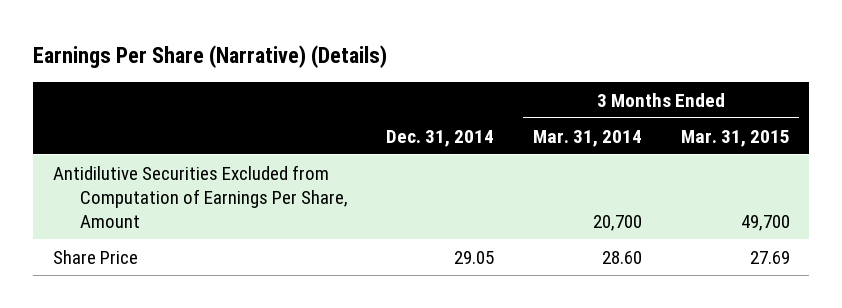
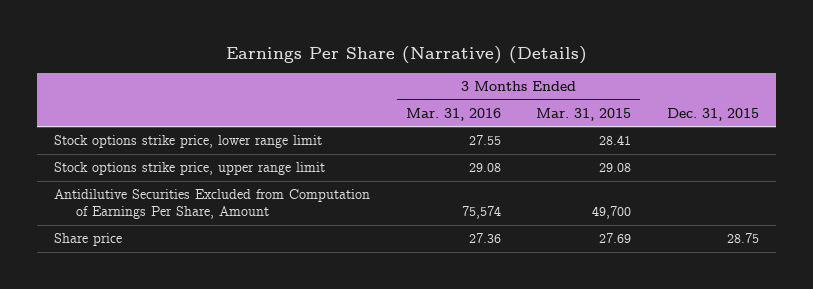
- | Dec. 31, 2014 | 3 Months Ended Mar. 31, 2014 | 3 Months Ended Mar. 31, 2015
+ | 3 Months Ended Mar. 31, 2016 | 3 Months Ended Mar. 31, 2015 | Dec. 31, 2015
+ Stock options strike price, lower range limit | 27.55 | 28.41 |
+ Stock options strike price, upper range limit | 29.08 | 29.08 |
- Share Price | 29.05 | 28.60 | 27.69
+ Share price | 27.36 | 27.69 | 28.75

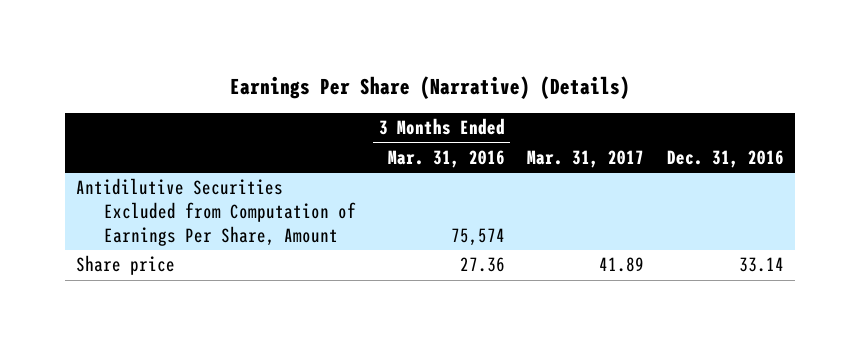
- | 3 Months Ended Mar. 31, 2016 | 3 Months Ended Mar. 31, 2015 | Dec. 31, 2015
+ | 3 Months Ended Mar. 31, 2016 | Mar. 31, 2017 | Dec. 31, 2016
- Stock options strike price, lower range limit | 27.55 | 28.41 |
- Stock options strike price, upper range limit | 29.08 | 29.08 |

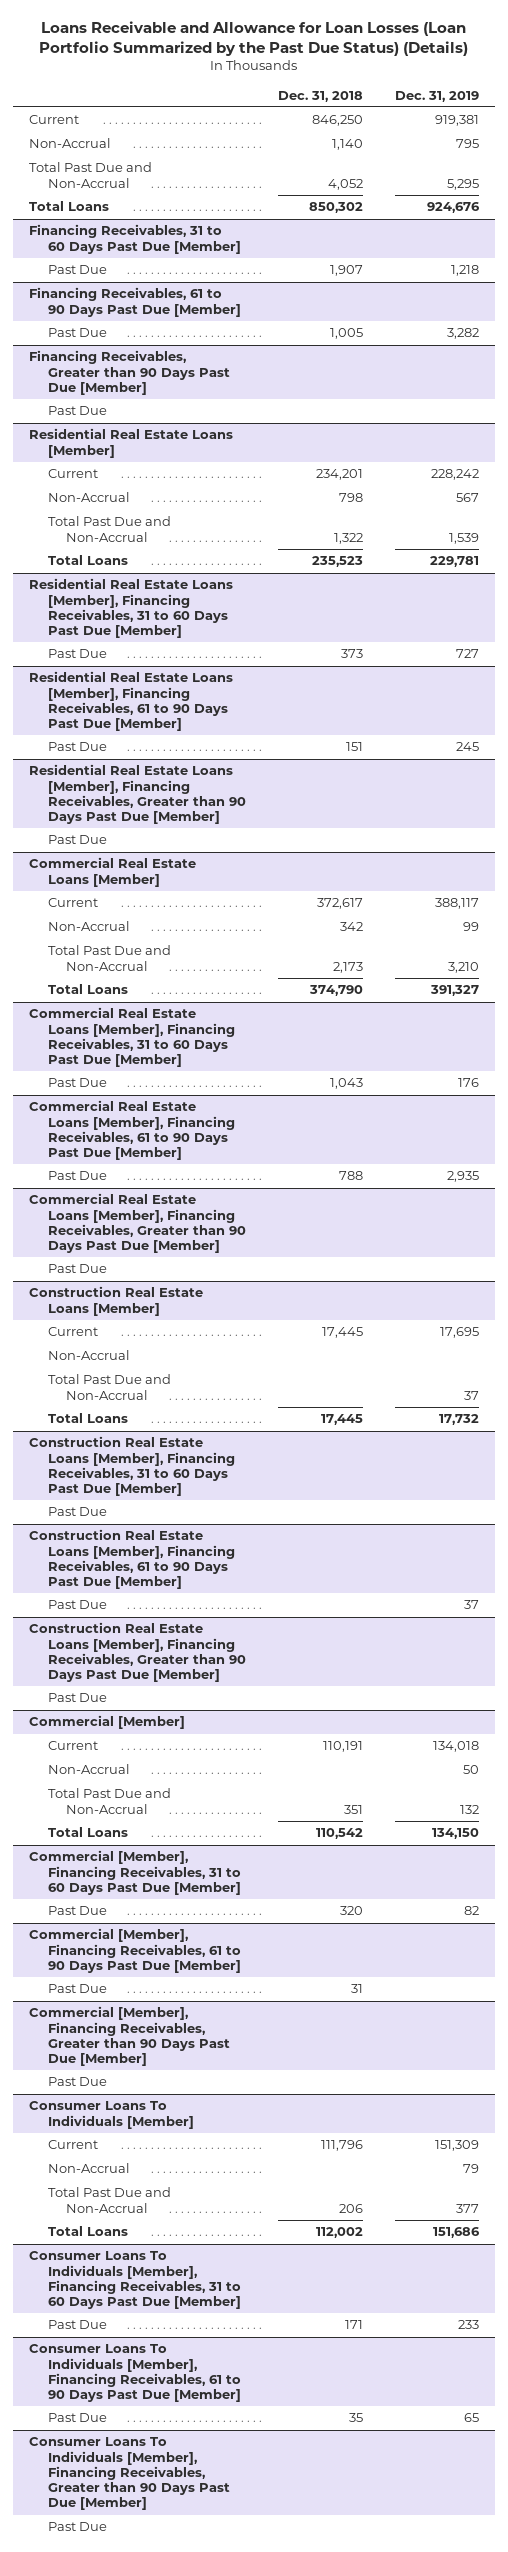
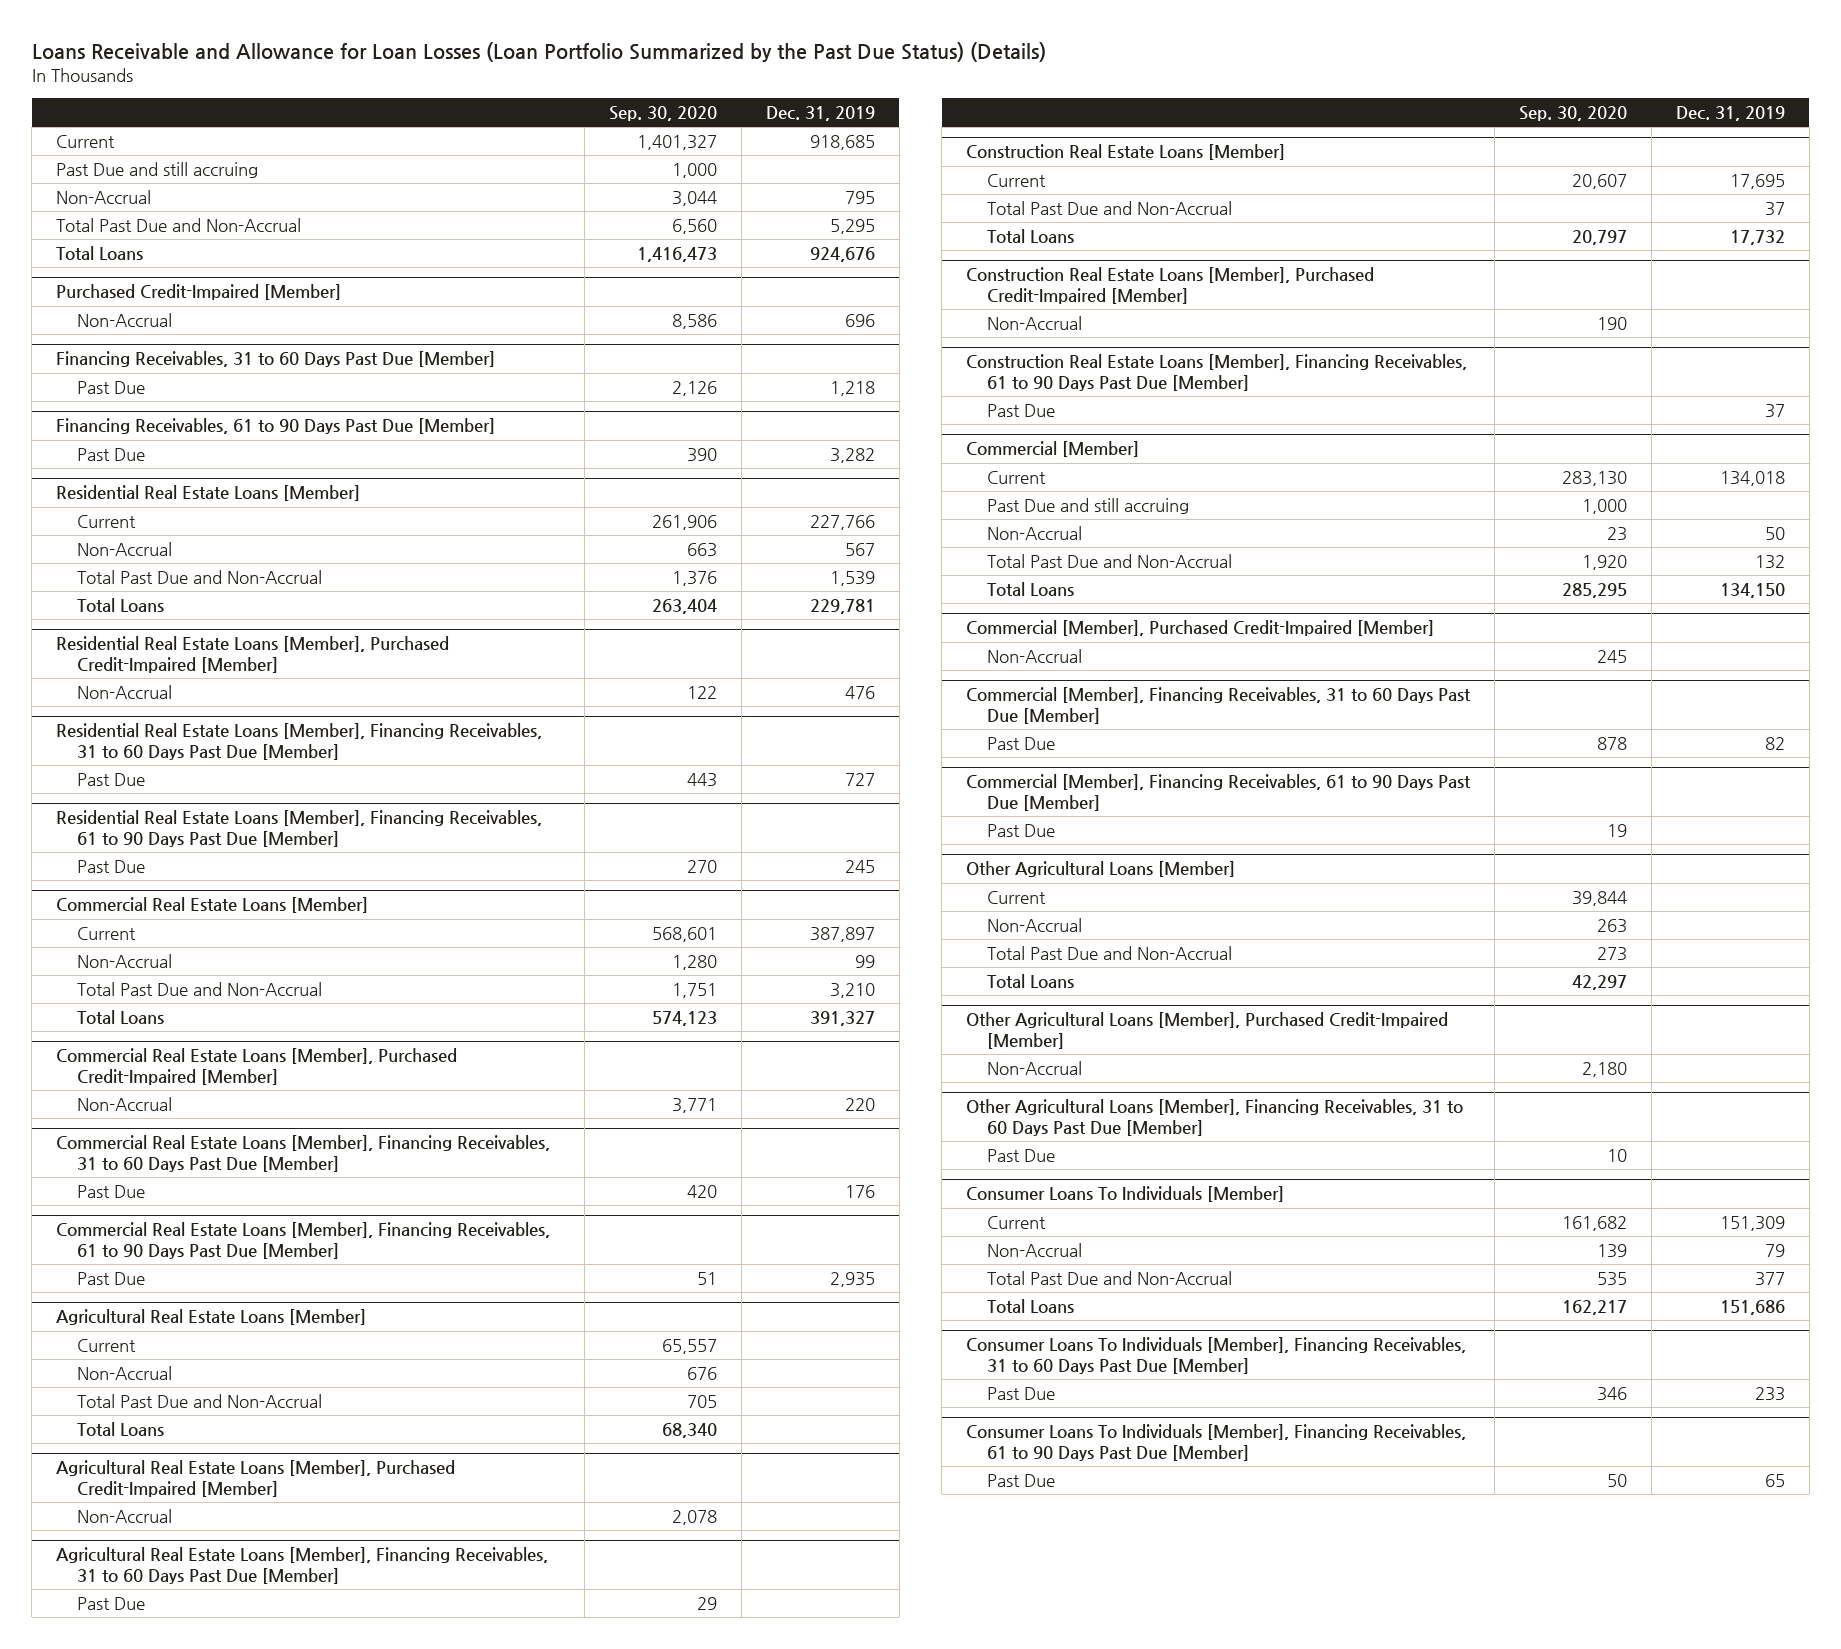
- | Dec. 31, 2018 | Dec. 31, 2019
+ | Sep. 30, 2020 | Dec. 31, 2019
- Current | 846,250 | 919,381
+ Current | 1,401,327 | 918,685
+ Past Due and still accruing | 1,000 |
+ Purchased Credit-Impaired [Member]
+ Non-Accrual | 8,586 | 696
- Financing Receivables, Greater than 90 Days Past Due [Member]
- Past Due
@ Residential Real Estate Loans [Member]
- Current | 234,201 | 228,242
+ Current | 261,906 | 227,766
+ Residential Real Estate Loans [Member], Purchased Credit-Impaired [Member]
+ Non-Accrual | 122 | 476
- Residential Real Estate Loans [Member], Financing Receivables, Greater than 90 Days Past Due [Member]
- Past Due
@ Commercial Real Estate Loans [Member]
- Current | 372,617 | 388,117
+ Current | 568,601 | 387,897
+ Commercial Real Estate Loans [Member], Purchased Credit-Impaired [Member]
+ Non-Accrual | 3,771 | 220
- Commercial Real Estate Loans [Member], Financing Receivables, Greater than 90 Days Past Due [Member]
+ Agricultural Real Estate Loans [Member]
+ Current | 65,557 |
+ Non-Accrual | 676 |
+ Total Past Due and Non-Accrual | 705 |
+ Total Loans | 68,340 |
+ Agricultural Real Estate Loans [Member], Purchased Credit-Impaired [Member]
+ Non-Accrual | 2,078 |
+ Agricultural Real Estate Loans [Member], Financing Receivables, 31 to 60 Days Past Due [Member]
@ Construction Real Estate Loans [Member]
- Non-Accrual
- Construction Real Estate Loans [Member], Financing Receivables, 31 to 60 Days Past Due [Member]
- Past Due
+ Construction Real Estate Loans [Member], Purchased Credit-Impaired [Member]
+ Non-Accrual | 190 |
- Construction Real Estate Loans [Member], Financing Receivables, Greater than 90 Days Past Due [Member]
- Past Due
@ Commercial [Member]
+ Past Due and still accruing | 1,000 |
+ Commercial [Member], Purchased Credit-Impaired [Member]
+ Non-Accrual | 245 |
- Commercial [Member], Financing Receivables, Greater than 90 Days Past Due [Member]
+ Other Agricultural Loans [Member]
+ Current | 39,844 |
+ Non-Accrual | 263 |
+ Total Past Due and Non-Accrual | 273 |
+ Total Loans | 42,297 |
+ Other Agricultural Loans [Member], Purchased Credit-Impaired [Member]
+ Non-Accrual | 2,180 |
+ Other Agricultural Loans [Member], Financing Receivables, 31 to 60 Days Past Due [Member]
- Consumer Loans To Individuals [Member], Financing Receivables, Greater than 90 Days Past Due [Member]
- Past Due

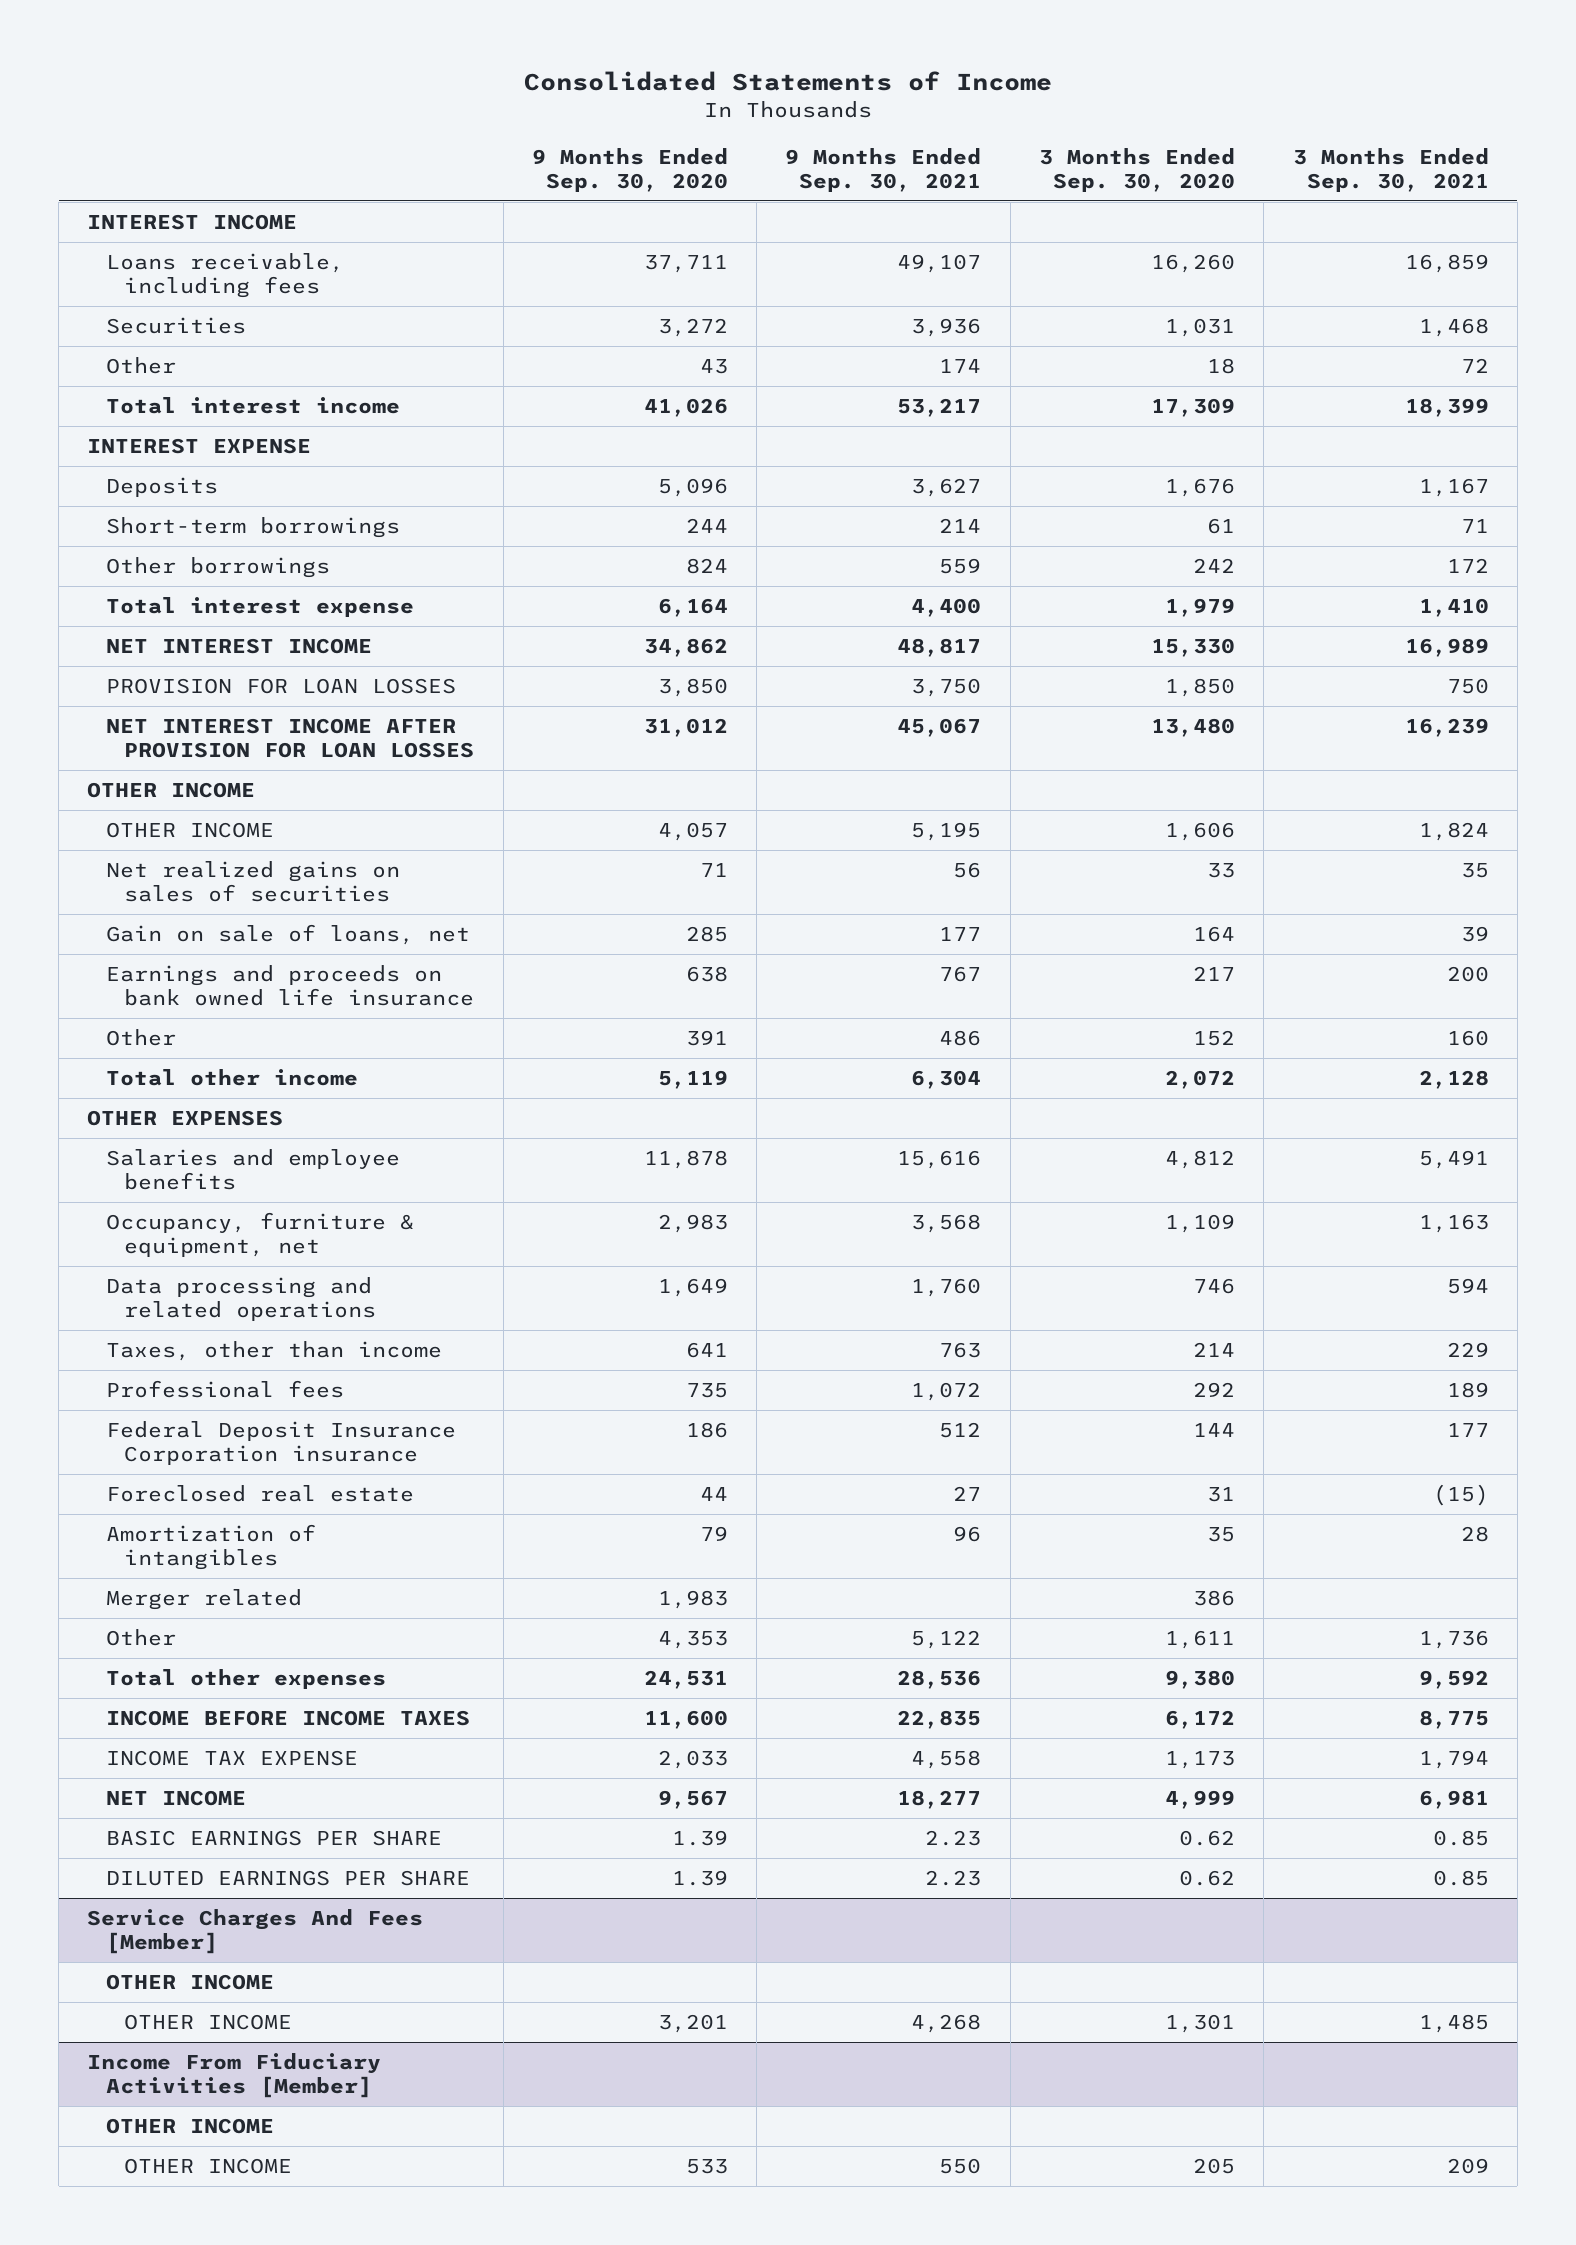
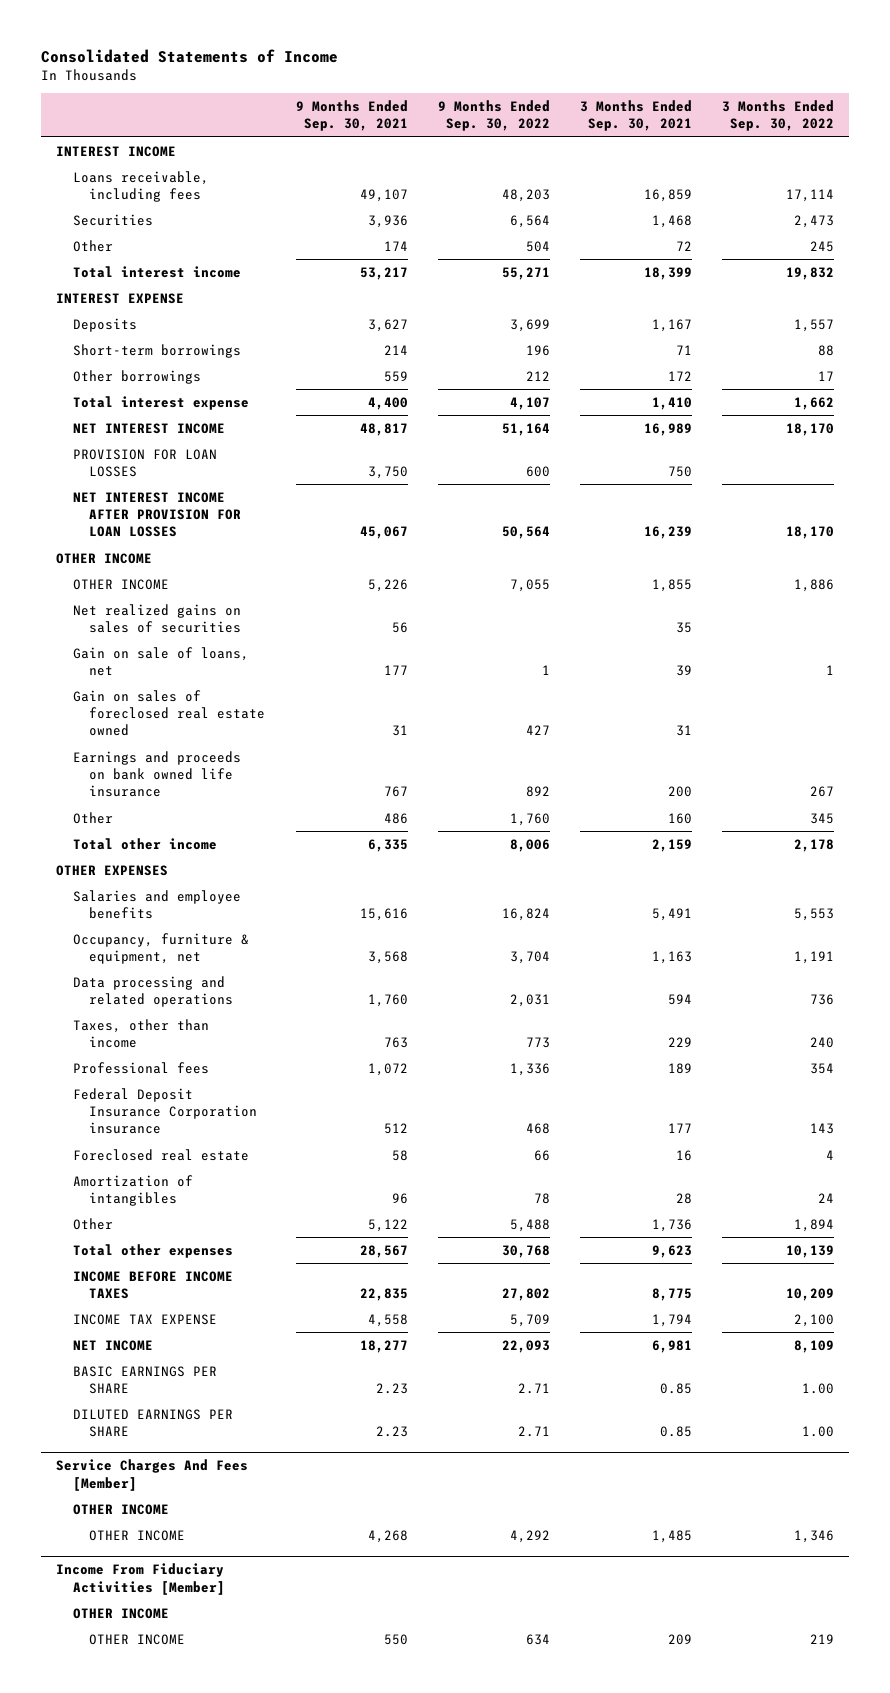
- | 9 Months Ended Sep. 30, 2020 | 9 Months Ended Sep. 30, 2021 | 3 Months Ended Sep. 30, 2020 | 3 Months Ended Sep. 30, 2021
+ | 9 Months Ended Sep. 30, 2021 | 9 Months Ended Sep. 30, 2022 | 3 Months Ended Sep. 30, 2021 | 3 Months Ended Sep. 30, 2022
- OTHER INCOME | 4,057 | 5,195 | 1,606 | 1,824
+ OTHER INCOME | 5,226 | 7,055 | 1,855 | 1,886
+ Gain on sales of foreclosed real estate owned | 31 | 427 | 31 |
- Total other income | 5,119 | 6,304 | 2,072 | 2,128
+ Total other income | 6,335 | 8,006 | 2,159 | 2,178
- Foreclosed real estate | 44 | 27 | 31 | (15)
+ Foreclosed real estate | 58 | 66 | 16 | 4
- Merger related | 1,983 | | 386 |
- Total other expenses | 24,531 | 28,536 | 9,380 | 9,592
+ Total other expenses | 28,567 | 30,768 | 9,623 | 10,139

